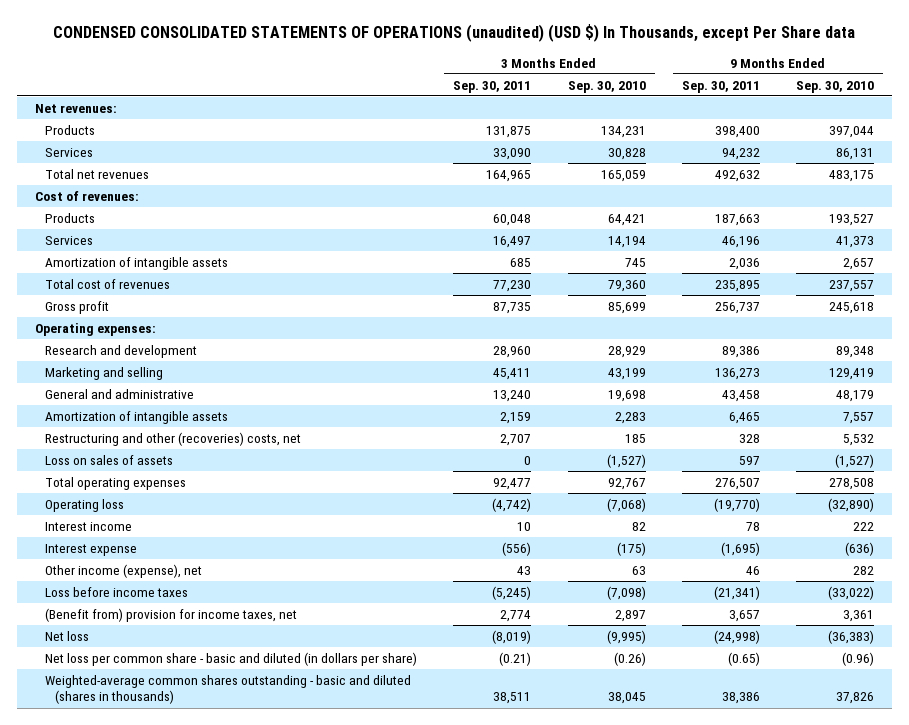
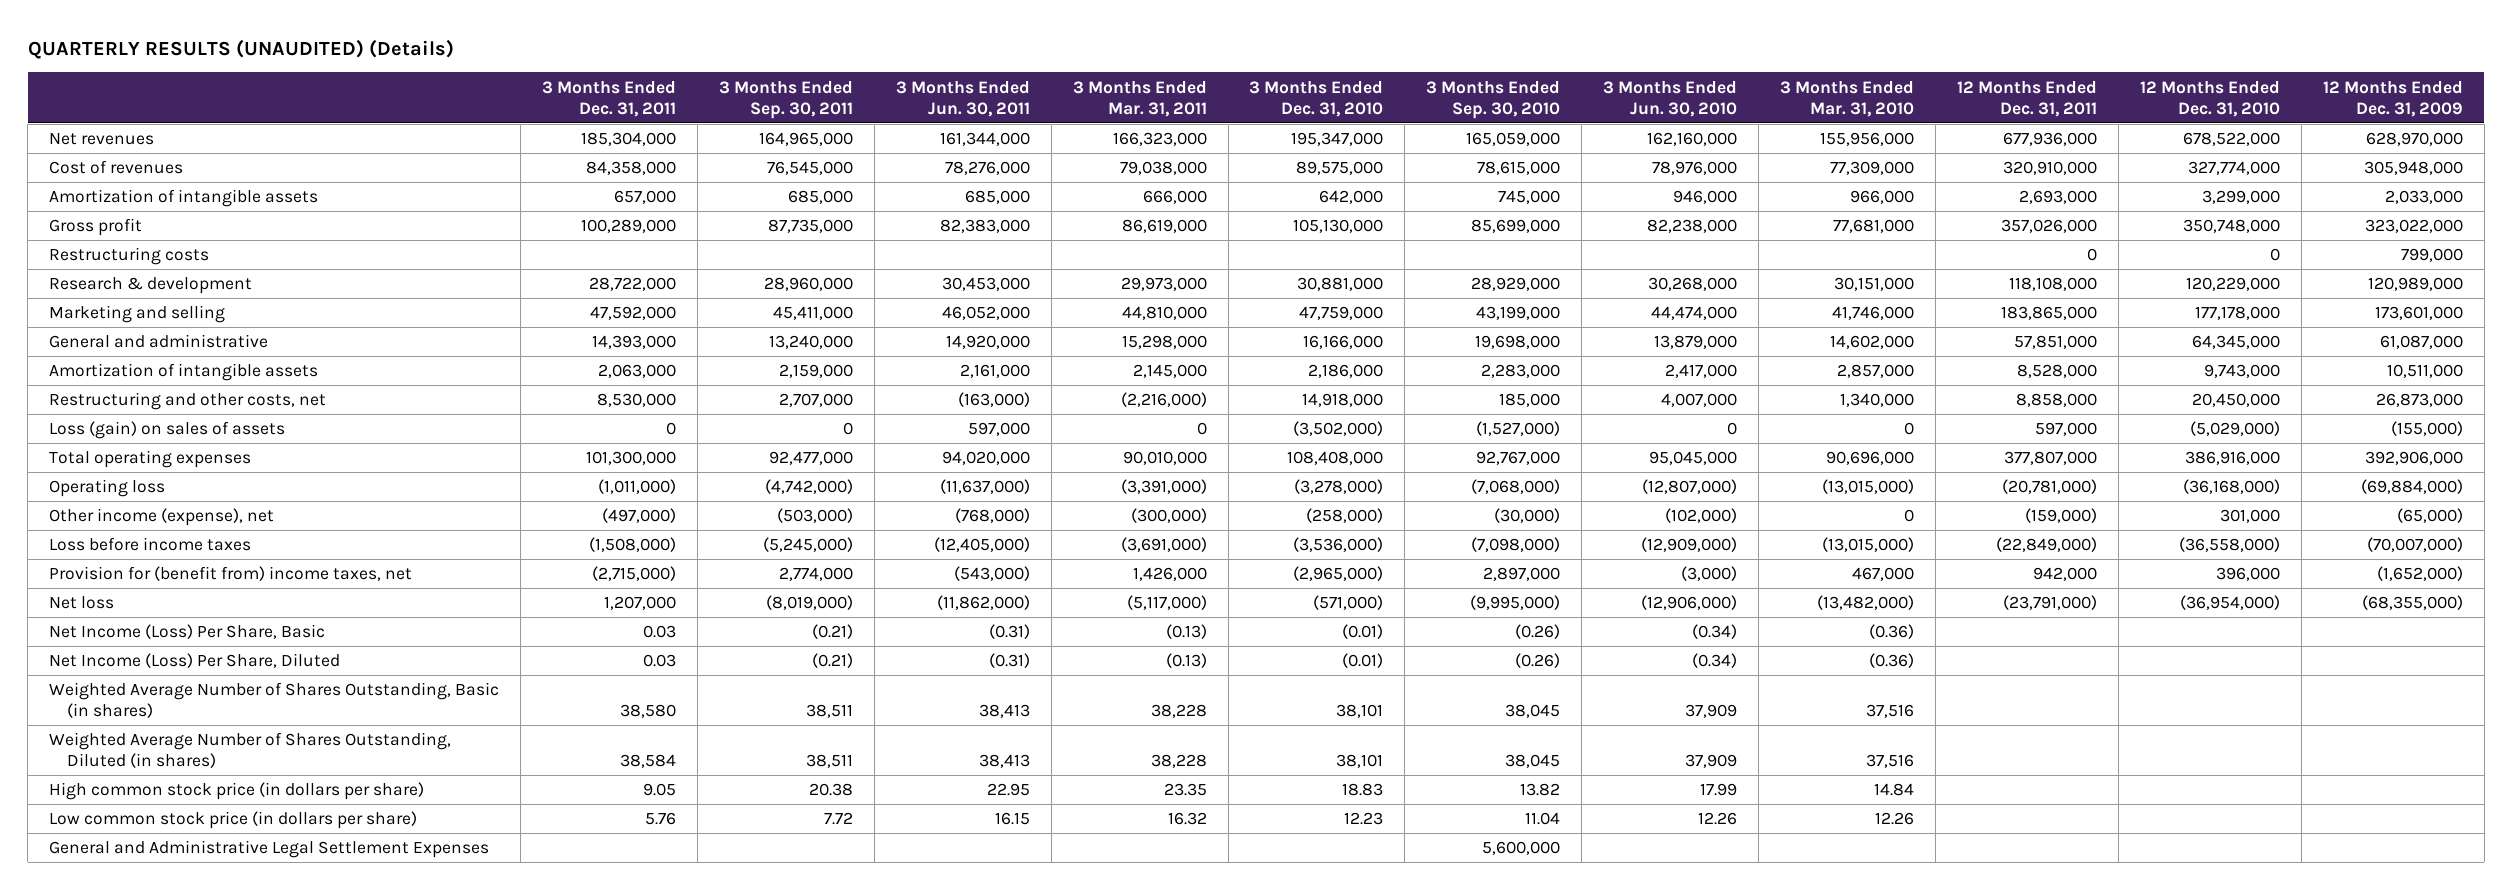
- CONDENSED CONSOLIDATED STATEMENTS OF OPERATIONS (unaudited) (USD $) In Thousands, except Per Share data
+ QUARTERLY RESULTS (UNAUDITED) (Details)
- | 3 Months Ended Sep. 30, 2011 | 3 Months Ended Sep. 30, 2010 | 9 Months Ended Sep. 30, 2011 | 9 Months Ended Sep. 30, 2010
+ | 3 Months Ended Dec. 31, 2011 | 3 Months Ended Sep. 30, 2011 | 3 Months Ended Jun. 30, 2011 | 3 Months Ended Mar. 31, 2011 | 3 Months Ended Dec. 31, 2010 | 3 Months Ended Sep. 30, 2010 | 3 Months Ended Jun. 30, 2010 | 3 Months Ended Mar. 31, 2010 | 12 Months Ended Dec. 31, 2011 | 12 Months Ended Dec. 31, 2010 | 12 Months Ended Dec. 31, 2009
- Net revenues:
- Products | 131,875 | 134,231 | 398,400 | 397,044
- Services | 33,090 | 30,828 | 94,232 | 86,131
- Total net revenues | 164,965 | 165,059 | 492,632 | 483,175
- Cost of revenues:
- Products | 60,048 | 64,421 | 187,663 | 193,527
- Services | 16,497 | 14,194 | 46,196 | 41,373
- Amortization of intangible assets | 685 | 745 | 2,036 | 2,657
- Total cost of revenues | 77,230 | 79,360 | 235,895 | 237,557
- Gross profit | 87,735 | 85,699 | 256,737 | 245,618
- Operating expenses:
- Research and development | 28,960 | 28,929 | 89,386 | 89,348
- Marketing and selling | 45,411 | 43,199 | 136,273 | 129,419
- General and administrative | 13,240 | 19,698 | 43,458 | 48,179
- Amortization of intangible assets | 2,159 | 2,283 | 6,465 | 7,557
- Restructuring and other (recoveries) costs, net | 2,707 | 185 | 328 | 5,532
- Loss on sales of assets | 0 | (1,527) | 597 | (1,527)
- Total operating expenses | 92,477 | 92,767 | 276,507 | 278,508
- Operating loss | (4,742) | (7,068) | (19,770) | (32,890)
- Interest income | 10 | 82 | 78 | 222
- Interest expense | (556) | (175) | (1,695) | (636)
- Other income (expense), net | 43 | 63 | 46 | 282
- Loss before income taxes | (5,245) | (7,098) | (21,341) | (33,022)
- (Benefit from) provision for income taxes, net | 2,774 | 2,897 | 3,657 | 3,361
- Net loss | (8,019) | (9,995) | (24,998) | (36,383)
- Net loss per common share - basic and diluted (in dollars per share) | (0.21) | (0.26) | (0.65) | (0.96)
- Weighted-average common shares outstanding - basic and diluted (shares in thousands) | 38,511 | 38,045 | 38,386 | 37,826
+ Net revenues | 185,304,000 | 164,965,000 | 161,344,000 | 166,323,000 | 195,347,000 | 165,059,000 | 162,160,000 | 155,956,000 | 677,936,000 | 678,522,000 | 628,970,000
+ Cost of revenues | 84,358,000 | 76,545,000 | 78,276,000 | 79,038,000 | 89,575,000 | 78,615,000 | 78,976,000 | 77,309,000 | 320,910,000 | 327,774,000 | 305,948,000
+ Amortization of intangible assets | 657,000 | 685,000 | 685,000 | 666,000 | 642,000 | 745,000 | 946,000 | 966,000 | 2,693,000 | 3,299,000 | 2,033,000
+ Gross profit | 100,289,000 | 87,735,000 | 82,383,000 | 86,619,000 | 105,130,000 | 85,699,000 | 82,238,000 | 77,681,000 | 357,026,000 | 350,748,000 | 323,022,000
+ Restructuring costs | | | | | | | | | 0 | 0 | 799,000
+ Research & development | 28,722,000 | 28,960,000 | 30,453,000 | 29,973,000 | 30,881,000 | 28,929,000 | 30,268,000 | 30,151,000 | 118,108,000 | 120,229,000 | 120,989,000
+ Marketing and selling | 47,592,000 | 45,411,000 | 46,052,000 | 44,810,000 | 47,759,000 | 43,199,000 | 44,474,000 | 41,746,000 | 183,865,000 | 177,178,000 | 173,601,000
+ General and administrative | 14,393,000 | 13,240,000 | 14,920,000 | 15,298,000 | 16,166,000 | 19,698,000 | 13,879,000 | 14,602,000 | 57,851,000 | 64,345,000 | 61,087,000
+ Amortization of intangible assets | 2,063,000 | 2,159,000 | 2,161,000 | 2,145,000 | 2,186,000 | 2,283,000 | 2,417,000 | 2,857,000 | 8,528,000 | 9,743,000 | 10,511,000
+ Restructuring and other costs, net | 8,530,000 | 2,707,000 | (163,000) | (2,216,000) | 14,918,000 | 185,000 | 4,007,000 | 1,340,000 | 8,858,000 | 20,450,000 | 26,873,000
+ Loss (gain) on sales of assets | 0 | 0 | 597,000 | 0 | (3,502,000) | (1,527,000) | 0 | 0 | 597,000 | (5,029,000) | (155,000)
+ Total operating expenses | 101,300,000 | 92,477,000 | 94,020,000 | 90,010,000 | 108,408,000 | 92,767,000 | 95,045,000 | 90,696,000 | 377,807,000 | 386,916,000 | 392,906,000
+ Operating loss | (1,011,000) | (4,742,000) | (11,637,000) | (3,391,000) | (3,278,000) | (7,068,000) | (12,807,000) | (13,015,000) | (20,781,000) | (36,168,000) | (69,884,000)
+ Other income (expense), net | (497,000) | (503,000) | (768,000) | (300,000) | (258,000) | (30,000) | (102,000) | 0 | (159,000) | 301,000 | (65,000)
+ Loss before income taxes | (1,508,000) | (5,245,000) | (12,405,000) | (3,691,000) | (3,536,000) | (7,098,000) | (12,909,000) | (13,015,000) | (22,849,000) | (36,558,000) | (70,007,000)
+ Provision for (benefit from) income taxes, net | (2,715,000) | 2,774,000 | (543,000) | 1,426,000 | (2,965,000) | 2,897,000 | (3,000) | 467,000 | 942,000 | 396,000 | (1,652,000)
+ Net loss | 1,207,000 | (8,019,000) | (11,862,000) | (5,117,000) | (571,000) | (9,995,000) | (12,906,000) | (13,482,000) | (23,791,000) | (36,954,000) | (68,355,000)
+ Net Income (Loss) Per Share, Basic | 0.03 | (0.21) | (0.31) | (0.13) | (0.01) | (0.26) | (0.34) | (0.36) | | |
+ Net Income (Loss) Per Share, Diluted | 0.03 | (0.21) | (0.31) | (0.13) | (0.01) | (0.26) | (0.34) | (0.36) | | |
+ Weighted Average Number of Shares Outstanding, Basic (in shares) | 38,580 | 38,511 | 38,413 | 38,228 | 38,101 | 38,045 | 37,909 | 37,516 | | |
+ Weighted Average Number of Shares Outstanding, Diluted (in shares) | 38,584 | 38,511 | 38,413 | 38,228 | 38,101 | 38,045 | 37,909 | 37,516 | | |
+ High common stock price (in dollars per share) | 9.05 | 20.38 | 22.95 | 23.35 | 18.83 | 13.82 | 17.99 | 14.84 | | |
+ Low common stock price (in dollars per share) | 5.76 | 7.72 | 16.15 | 16.32 | 12.23 | 11.04 | 12.26 | 12.26 | | |
+ General and Administrative Legal Settlement Expenses | | | | | | 5,600,000 | | | | |

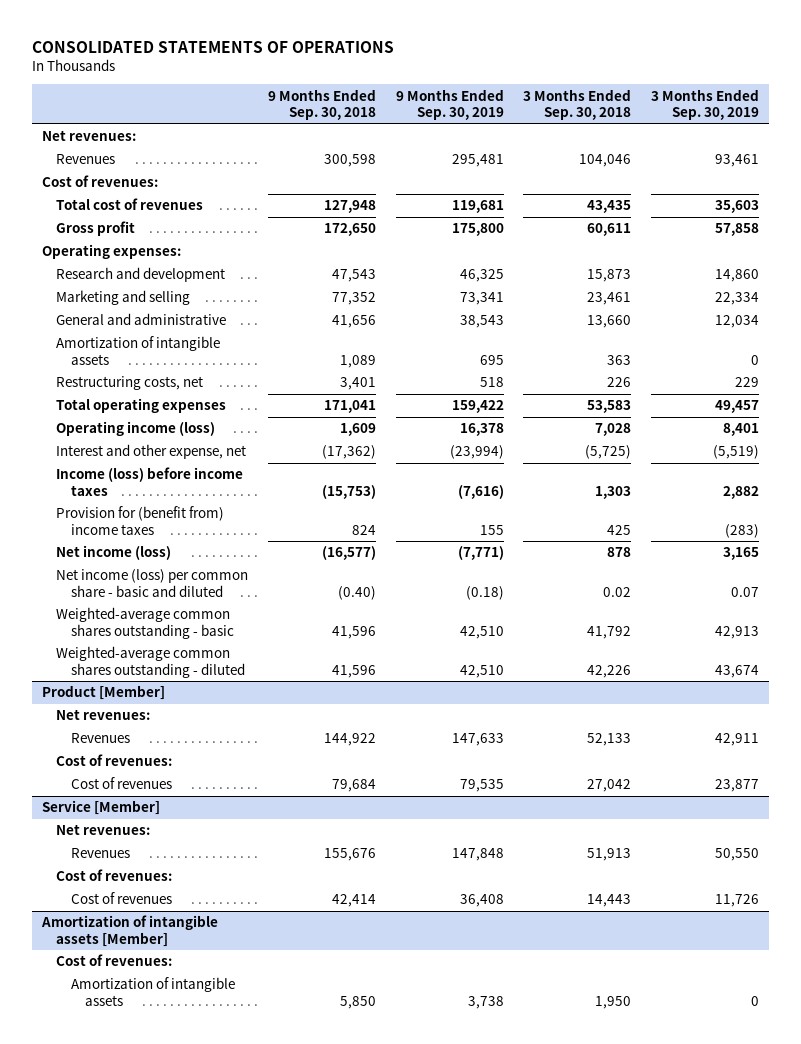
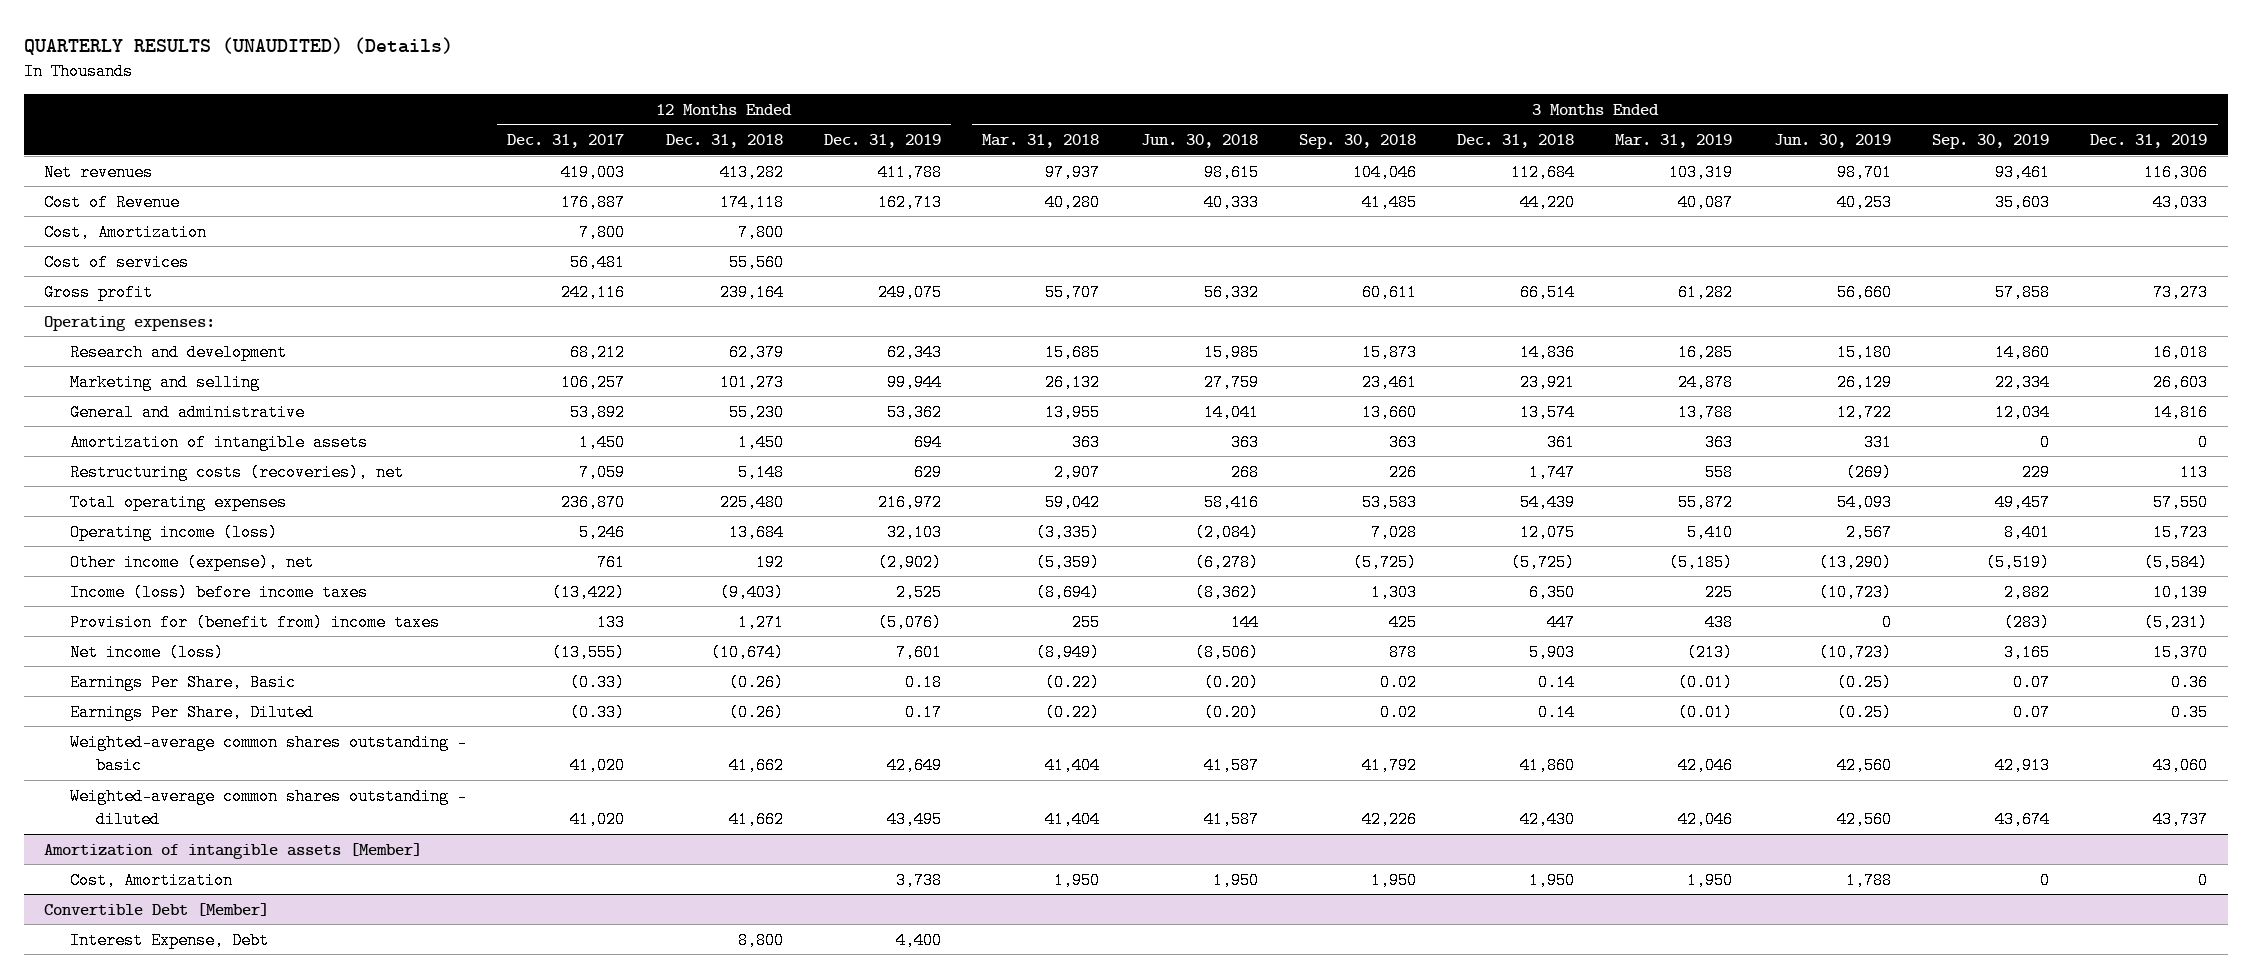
- CONSOLIDATED STATEMENTS OF OPERATIONS
+ QUARTERLY RESULTS (UNAUDITED) (Details)
- | 9 Months Ended Sep. 30, 2018 | 9 Months Ended Sep. 30, 2019 | 3 Months Ended Sep. 30, 2018 | 3 Months Ended Sep. 30, 2019
+ | 12 Months Ended Dec. 31, 2017 | 12 Months Ended Dec. 31, 2018 | 12 Months Ended Dec. 31, 2019 | 3 Months Ended Mar. 31, 2018 | 3 Months Ended Jun. 30, 2018 | 3 Months Ended Sep. 30, 2018 | 3 Months Ended Dec. 31, 2018 | 3 Months Ended Mar. 31, 2019 | 3 Months Ended Jun. 30, 2019 | 3 Months Ended Sep. 30, 2019 | 3 Months Ended Dec. 31, 2019
- Net revenues:
- Revenues | 300,598 | 295,481 | 104,046 | 93,461
- Cost of revenues:
- Total cost of revenues | 127,948 | 119,681 | 43,435 | 35,603
+ Net revenues | 419,003 | 413,282 | 411,788 | 97,937 | 98,615 | 104,046 | 112,684 | 103,319 | 98,701 | 93,461 | 116,306
+ Cost of Revenue | 176,887 | 174,118 | 162,713 | 40,280 | 40,333 | 41,485 | 44,220 | 40,087 | 40,253 | 35,603 | 43,033
+ Cost, Amortization | 7,800 | 7,800 | | | | | | | | |
+ Cost of services | 56,481 | 55,560 | | | | | | | | |
- Restructuring costs, net | 3,401 | 518 | 226 | 229
+ Restructuring costs (recoveries), net | 7,059 | 5,148 | 629 | 2,907 | 268 | 226 | 1,747 | 558 | (269) | 229 | 113
- Interest and other expense, net | (17,362) | (23,994) | (5,725) | (5,519)
+ Other income (expense), net | 761 | 192 | (2,902) | (5,359) | (6,278) | (5,725) | (5,725) | (5,185) | (13,290) | (5,519) | (5,584)
- Net income (loss) per common share - basic and diluted | (0.40) | (0.18) | 0.02 | 0.07
+ Earnings Per Share, Basic | (0.33) | (0.26) | 0.18 | (0.22) | (0.20) | 0.02 | 0.14 | (0.01) | (0.25) | 0.07 | 0.36
+ Earnings Per Share, Diluted | (0.33) | (0.26) | 0.17 | (0.22) | (0.20) | 0.02 | 0.14 | (0.01) | (0.25) | 0.07 | 0.35
- Product [Member]
- Net revenues:
- Revenues | 144,922 | 147,633 | 52,133 | 42,911
- Cost of revenues:
- Cost of revenues | 79,684 | 79,535 | 27,042 | 23,877
- Service [Member]
- Net revenues:
- Revenues | 155,676 | 147,848 | 51,913 | 50,550
- Cost of revenues:
- Cost of revenues | 42,414 | 36,408 | 14,443 | 11,726
@ Amortization of intangible assets [Member]
- Cost of revenues:
- Amortization of intangible assets | 5,850 | 3,738 | 1,950 | 0
+ Cost, Amortization | | | 3,738 | 1,950 | 1,950 | 1,950 | 1,950 | 1,950 | 1,788 | 0 | 0
+ Convertible Debt [Member]
+ Interest Expense, Debt | | 8,800 | 4,400 | | | | | | | |

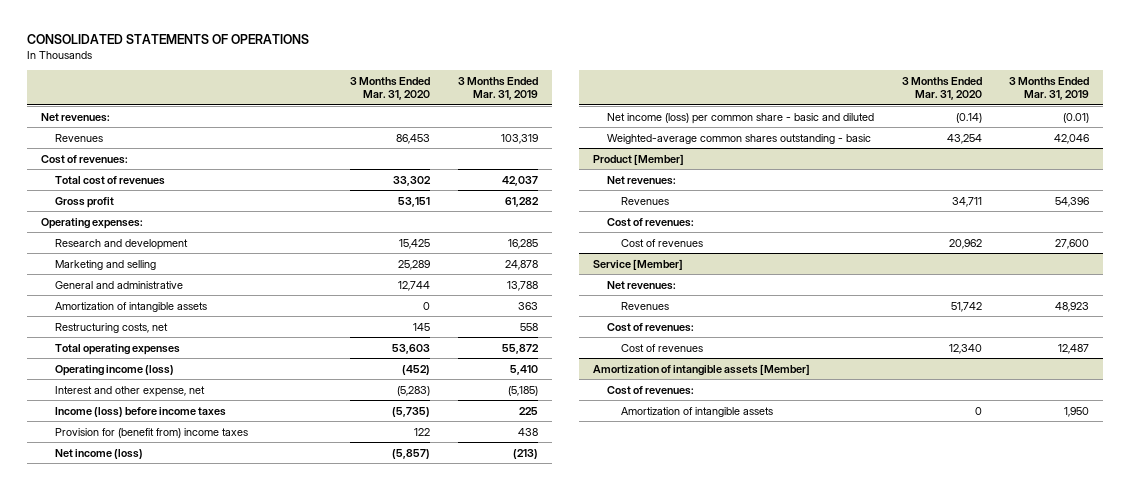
- QUARTERLY RESULTS (UNAUDITED) (Details)
+ CONSOLIDATED STATEMENTS OF OPERATIONS
- | 12 Months Ended Dec. 31, 2017 | 12 Months Ended Dec. 31, 2018 | 12 Months Ended Dec. 31, 2019 | 3 Months Ended Mar. 31, 2018 | 3 Months Ended Jun. 30, 2018 | 3 Months Ended Sep. 30, 2018 | 3 Months Ended Dec. 31, 2018 | 3 Months Ended Mar. 31, 2019 | 3 Months Ended Jun. 30, 2019 | 3 Months Ended Sep. 30, 2019 | 3 Months Ended Dec. 31, 2019
+ | 3 Months Ended Mar. 31, 2020 | 3 Months Ended Mar. 31, 2019
- Net revenues | 419,003 | 413,282 | 411,788 | 97,937 | 98,615 | 104,046 | 112,684 | 103,319 | 98,701 | 93,461 | 116,306
- Cost of Revenue | 176,887 | 174,118 | 162,713 | 40,280 | 40,333 | 41,485 | 44,220 | 40,087 | 40,253 | 35,603 | 43,033
- Cost, Amortization | 7,800 | 7,800 | | | | | | | | |
- Cost of services | 56,481 | 55,560 | | | | | | | | |
+ Net revenues:
+ Revenues | 86,453 | 103,319
+ Cost of revenues:
+ Total cost of revenues | 33,302 | 42,037
- Restructuring costs (recoveries), net | 7,059 | 5,148 | 629 | 2,907 | 268 | 226 | 1,747 | 558 | (269) | 229 | 113
+ Restructuring costs, net | 145 | 558
- Other income (expense), net | 761 | 192 | (2,902) | (5,359) | (6,278) | (5,725) | (5,725) | (5,185) | (13,290) | (5,519) | (5,584)
+ Interest and other expense, net | (5,283) | (5,185)
- Earnings Per Share, Basic | (0.33) | (0.26) | 0.18 | (0.22) | (0.20) | 0.02 | 0.14 | (0.01) | (0.25) | 0.07 | 0.36
- Earnings Per Share, Diluted | (0.33) | (0.26) | 0.17 | (0.22) | (0.20) | 0.02 | 0.14 | (0.01) | (0.25) | 0.07 | 0.35
+ Net income (loss) per common share - basic and diluted | (0.14) | (0.01)
- Weighted-average common shares outstanding - diluted | 41,020 | 41,662 | 43,495 | 41,404 | 41,587 | 42,226 | 42,430 | 42,046 | 42,560 | 43,674 | 43,737
+ Product [Member]
+ Net revenues:
+ Revenues | 34,711 | 54,396
+ Cost of revenues:
+ Cost of revenues | 20,962 | 27,600
+ Service [Member]
+ Net revenues:
+ Revenues | 51,742 | 48,923
+ Cost of revenues:
+ Cost of revenues | 12,340 | 12,487
@ Amortization of intangible assets [Member]
- Cost, Amortization | | | 3,738 | 1,950 | 1,950 | 1,950 | 1,950 | 1,950 | 1,788 | 0 | 0
- Convertible Debt [Member]
- Interest Expense, Debt | | 8,800 | 4,400 | | | | | | | |
@ Amortization of intangible assets [Member]
+ Cost of revenues:
+ Amortization of intangible assets | 0 | 1,950

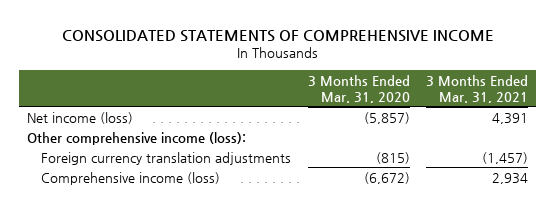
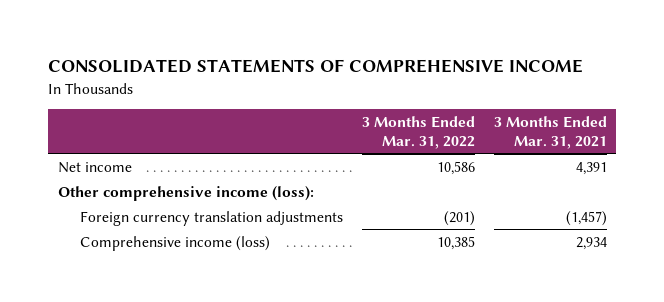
- | 3 Months Ended Mar. 31, 2020 | 3 Months Ended Mar. 31, 2021
+ | 3 Months Ended Mar. 31, 2022 | 3 Months Ended Mar. 31, 2021
- Net income (loss) | (5,857) | 4,391
+ Net income | 10,586 | 4,391

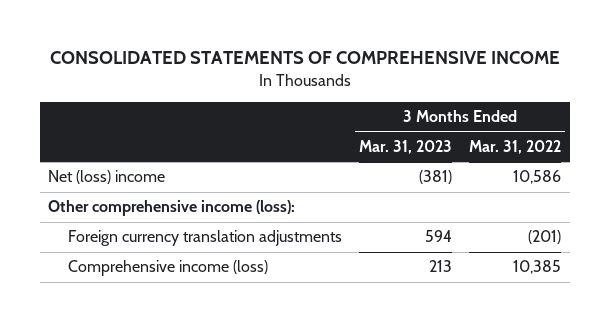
- | 3 Months Ended Mar. 31, 2022 | 3 Months Ended Mar. 31, 2021
+ | 3 Months Ended Mar. 31, 2023 | 3 Months Ended Mar. 31, 2022
- Net income | 10,586 | 4,391
+ Net (loss) income | (381) | 10,586

